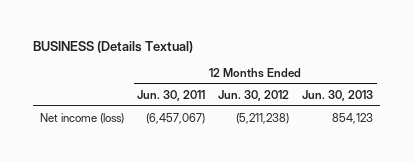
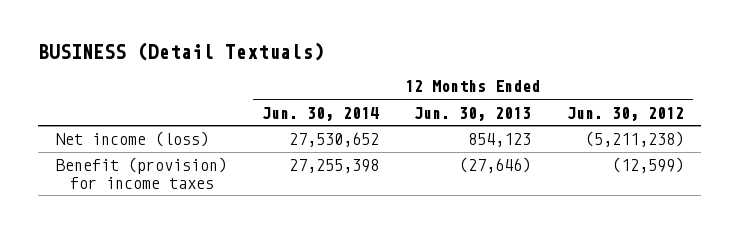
- BUSINESS (Details Textual)
+ BUSINESS (Detail Textuals)
- | 12 Months Ended Jun. 30, 2011 | 12 Months Ended Jun. 30, 2012 | 12 Months Ended Jun. 30, 2013
+ | 12 Months Ended Jun. 30, 2014 | 12 Months Ended Jun. 30, 2013 | 12 Months Ended Jun. 30, 2012
+ Benefit (provision) for income taxes | 27,255,398 | (27,646) | (12,599)

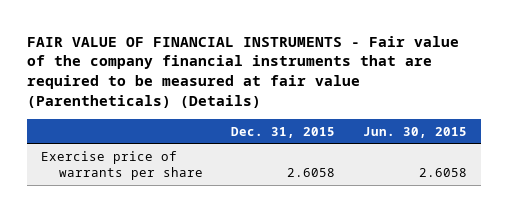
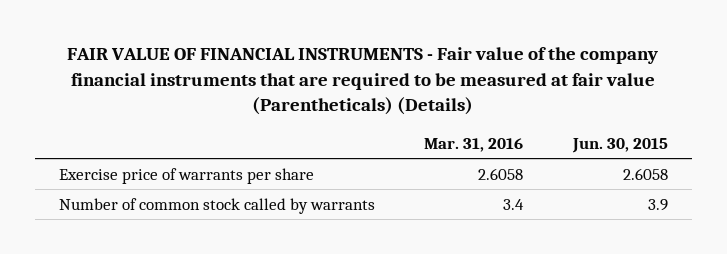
- | Dec. 31, 2015 | Jun. 30, 2015
+ | Mar. 31, 2016 | Jun. 30, 2015
+ Number of common stock called by warrants | 3.4 | 3.9

